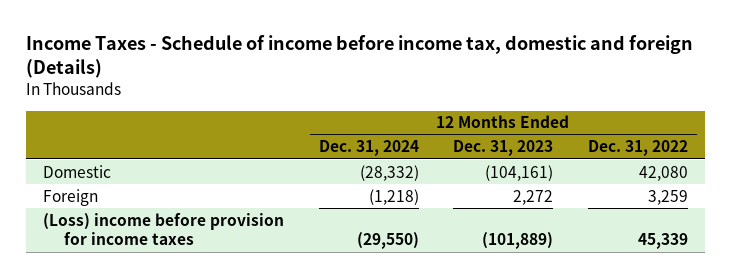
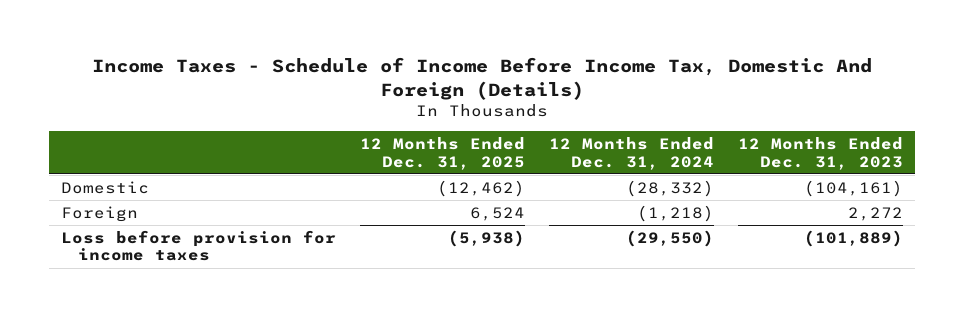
- Income Taxes - Schedule of income before income tax, domestic and foreign (Details)
+ Income Taxes - Schedule of Income Before Income Tax, Domestic And Foreign (Details)
- | 12 Months Ended Dec. 31, 2024 | 12 Months Ended Dec. 31, 2023 | 12 Months Ended Dec. 31, 2022
+ | 12 Months Ended Dec. 31, 2025 | 12 Months Ended Dec. 31, 2024 | 12 Months Ended Dec. 31, 2023
- (Loss) income before provision for income taxes | (29,550) | (101,889) | 45,339
+ Loss before provision for income taxes | (5,938) | (29,550) | (101,889)

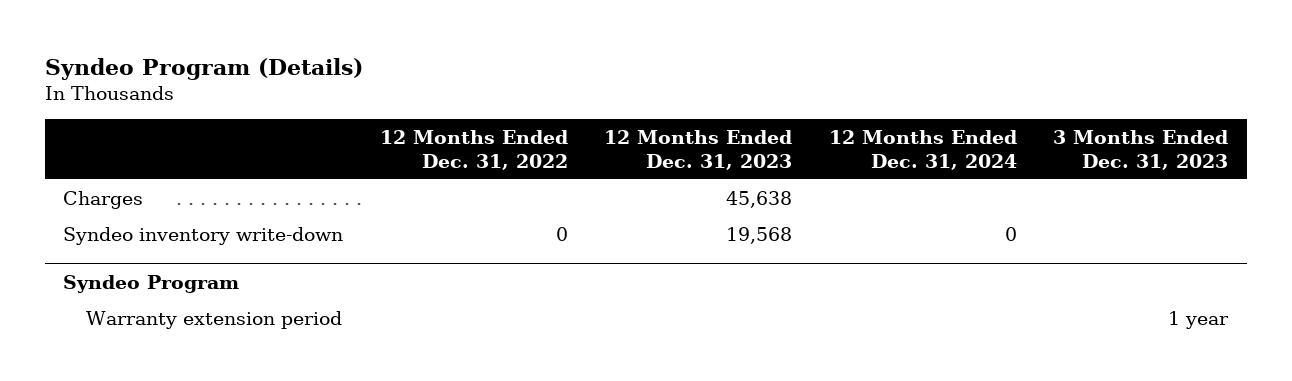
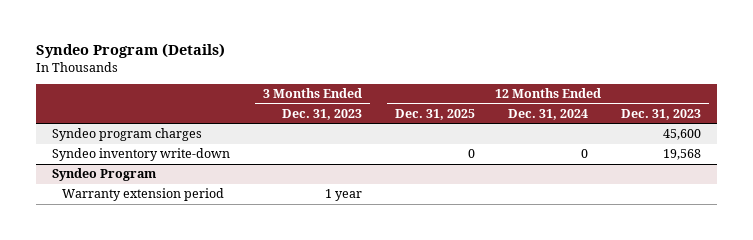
- | 12 Months Ended Dec. 31, 2022 | 12 Months Ended Dec. 31, 2023 | 12 Months Ended Dec. 31, 2024 | 3 Months Ended Dec. 31, 2023
+ | 3 Months Ended Dec. 31, 2023 | 12 Months Ended Dec. 31, 2025 | 12 Months Ended Dec. 31, 2024 | 12 Months Ended Dec. 31, 2023
- Charges | | 45,638 | |
+ Syndeo program charges | | | | 45,600

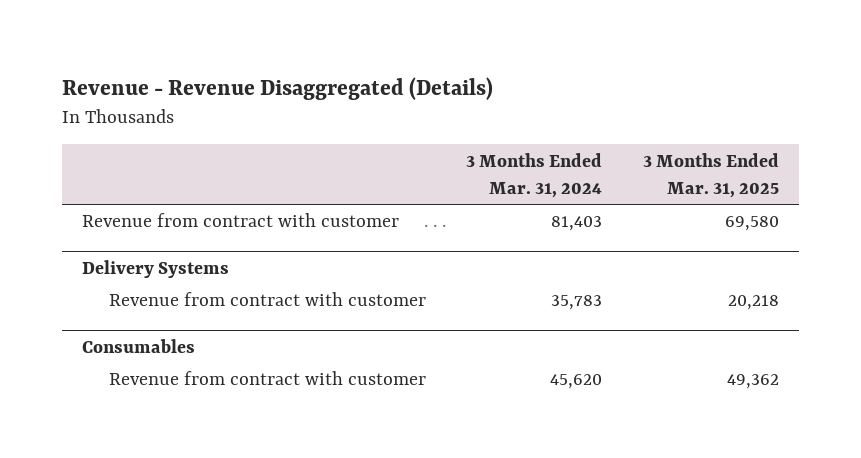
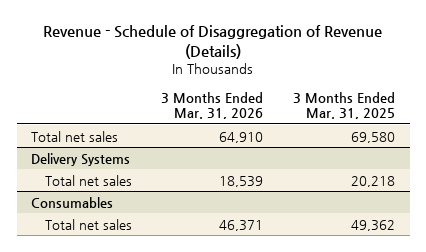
- Revenue - Revenue Disaggregated (Details)
+ Revenue - Schedule of Disaggregation of Revenue (Details)
- | 3 Months Ended Mar. 31, 2024 | 3 Months Ended Mar. 31, 2025
+ | 3 Months Ended Mar. 31, 2026 | 3 Months Ended Mar. 31, 2025
- Revenue from contract with customer | 81,403 | 69,580
+ Total net sales | 64,910 | 69,580
@ Delivery Systems
- Revenue from contract with customer | 35,783 | 20,218
+ Total net sales | 18,539 | 20,218
@ Consumables
- Revenue from contract with customer | 45,620 | 49,362
+ Total net sales | 46,371 | 49,362

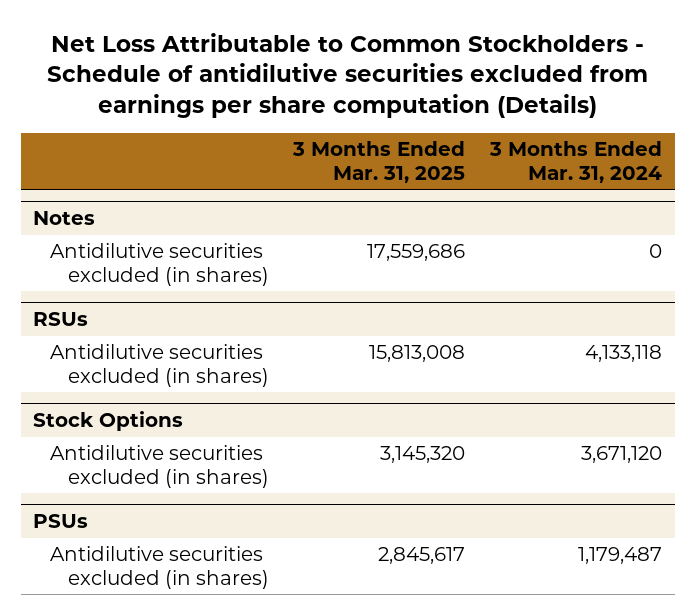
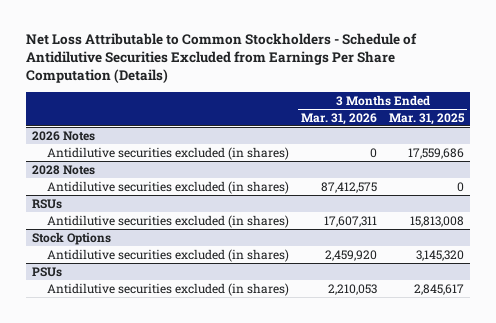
- Net Loss Attributable to Common Stockholders - Schedule of antidilutive securities excluded from earnings per share computation (Details)
+ Net Loss Attributable to Common Stockholders - Schedule of Antidilutive Securities Excluded from Earnings Per Share Computation (Details)
- | 3 Months Ended Mar. 31, 2025 | 3 Months Ended Mar. 31, 2024
+ | 3 Months Ended Mar. 31, 2026 | 3 Months Ended Mar. 31, 2025
- Notes
+ 2026 Notes
+ 2028 Notes
+ Antidilutive securities excluded (in shares) | 87,412,575 | 0

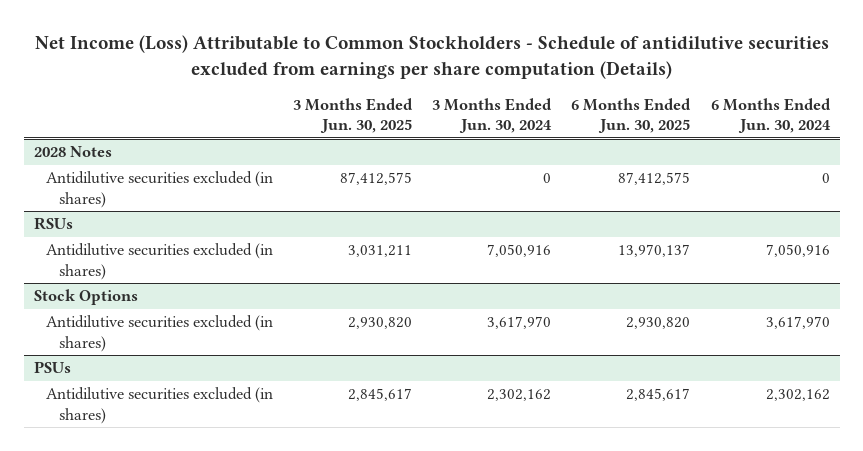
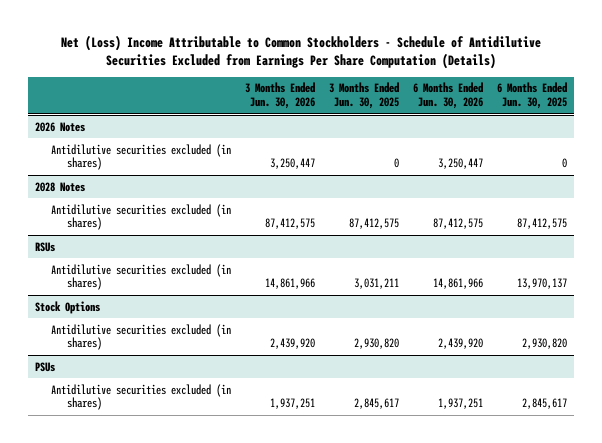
- Net Income (Loss) Attributable to Common Stockholders - Schedule of antidilutive securities excluded from earnings per share computation (Details)
+ Net (Loss) Income Attributable to Common Stockholders - Schedule of Antidilutive Securities Excluded from Earnings Per Share Computation (Details)
- | 3 Months Ended Jun. 30, 2025 | 3 Months Ended Jun. 30, 2024 | 6 Months Ended Jun. 30, 2025 | 6 Months Ended Jun. 30, 2024
+ | 3 Months Ended Jun. 30, 2026 | 3 Months Ended Jun. 30, 2025 | 6 Months Ended Jun. 30, 2026 | 6 Months Ended Jun. 30, 2025
+ 2026 Notes
+ Antidilutive securities excluded (in shares) | 3,250,447 | 0 | 3,250,447 | 0

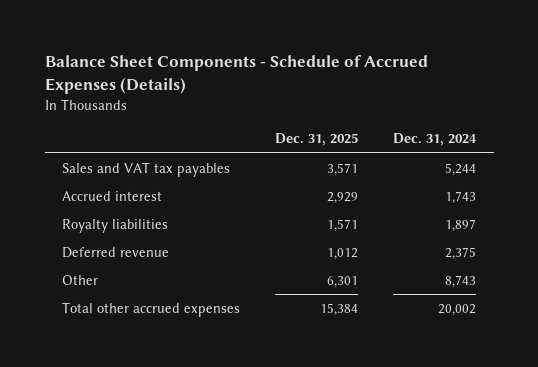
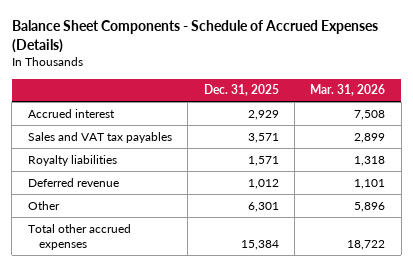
- | Dec. 31, 2025 | Dec. 31, 2024
+ | Dec. 31, 2025 | Mar. 31, 2026
moved down: Sales and VAT tax payables | 3,571 | 2,899

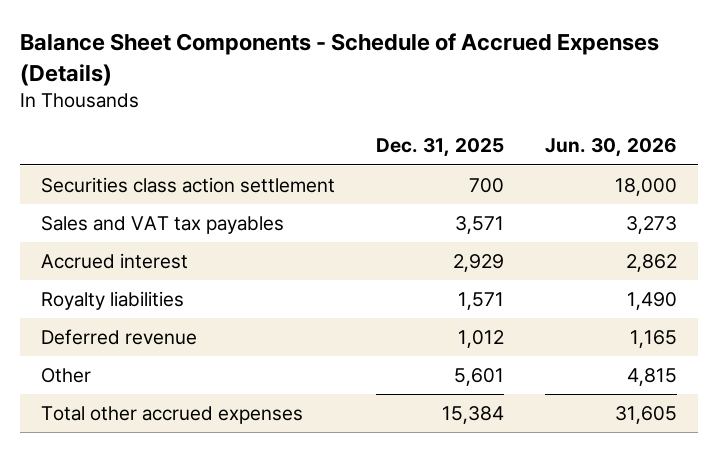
- | Dec. 31, 2025 | Mar. 31, 2026
+ | Dec. 31, 2025 | Jun. 30, 2026
+ Securities class action settlement | 700 | 18,000
moved down: Accrued interest | 2,929 | 2,862
- Other | 6,301 | 5,896
+ Other | 5,601 | 4,815

